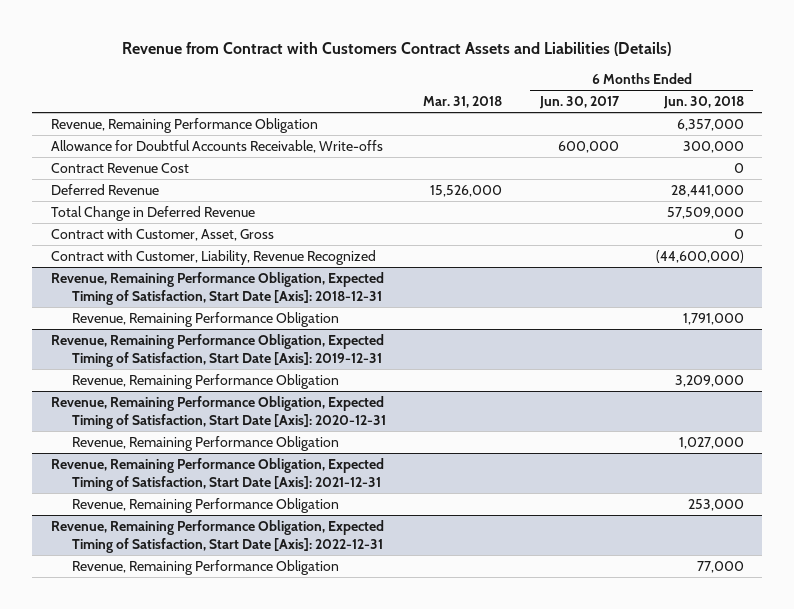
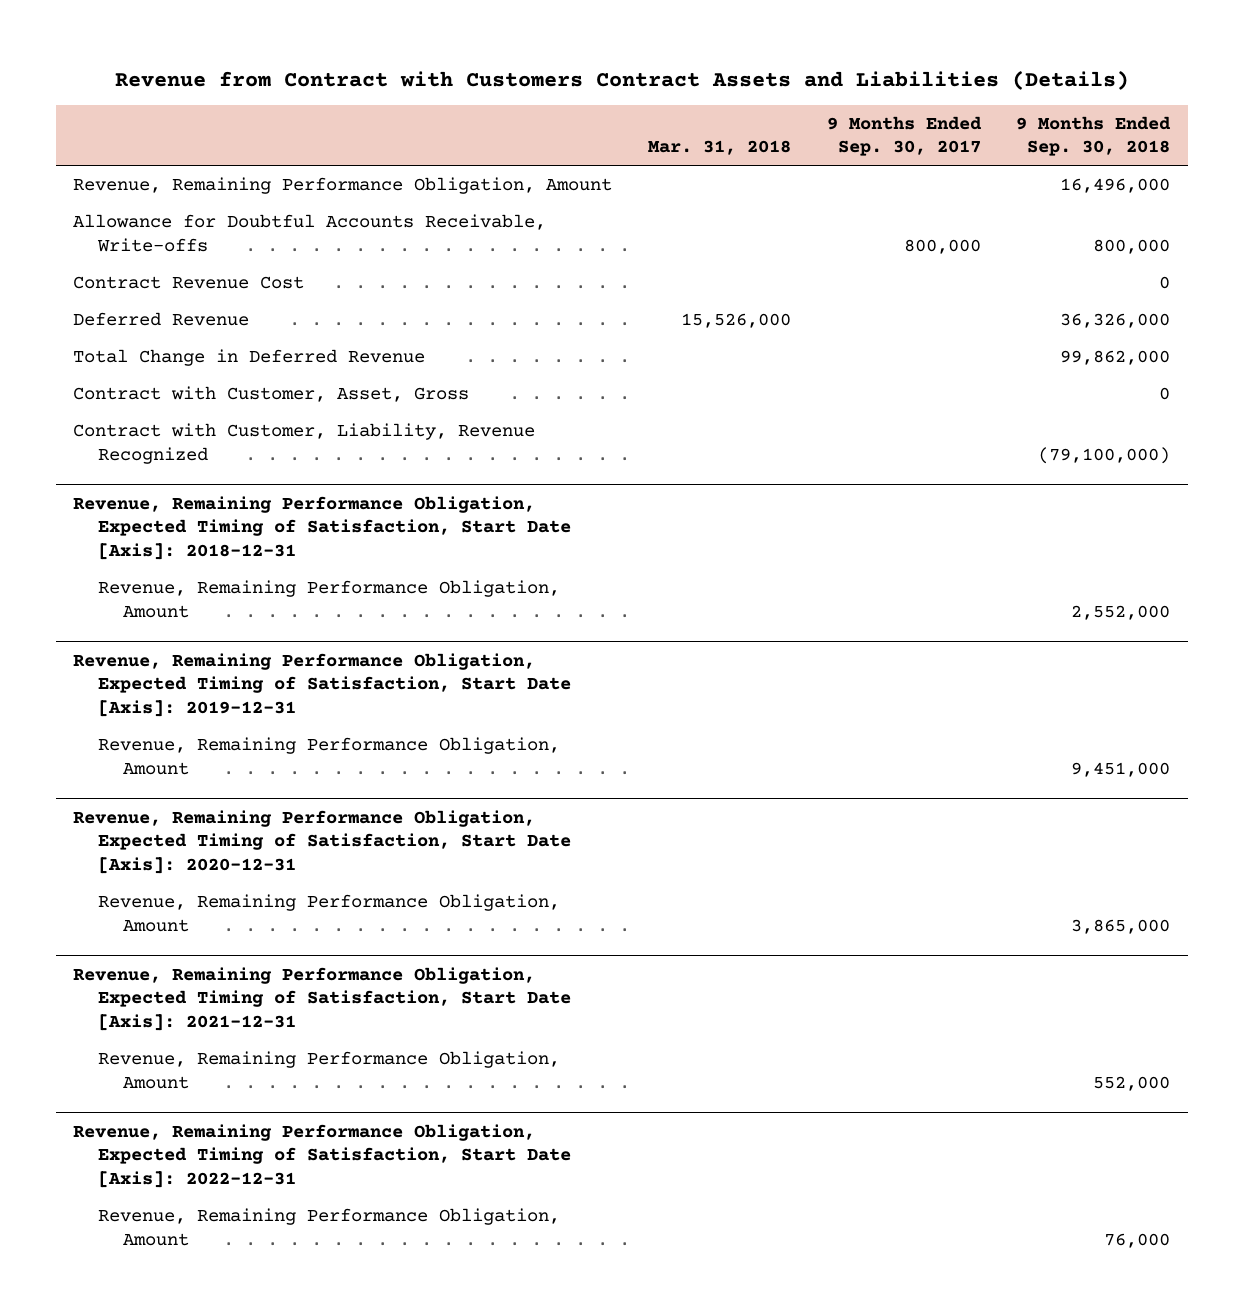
- | Mar. 31, 2018 | 6 Months Ended Jun. 30, 2017 | 6 Months Ended Jun. 30, 2018
+ | Mar. 31, 2018 | 9 Months Ended Sep. 30, 2017 | 9 Months Ended Sep. 30, 2018
- Revenue, Remaining Performance Obligation | | | 6,357,000
+ Revenue, Remaining Performance Obligation, Amount | | | 16,496,000
@ Revenue, Remaining Performance Obligation, Expected Timing of Satisfaction, Start Date [Axis]: 2018-12-31
- Revenue, Remaining Performance Obligation | | | 1,791,000
+ Revenue, Remaining Performance Obligation, Amount | | | 2,552,000
@ Revenue, Remaining Performance Obligation, Expected Timing of Satisfaction, Start Date [Axis]: 2019-12-31
- Revenue, Remaining Performance Obligation | | | 3,209,000
+ Revenue, Remaining Performance Obligation, Amount | | | 9,451,000
@ Revenue, Remaining Performance Obligation, Expected Timing of Satisfaction, Start Date [Axis]: 2020-12-31
- Revenue, Remaining Performance Obligation | | | 1,027,000
+ Revenue, Remaining Performance Obligation, Amount | | | 3,865,000
@ Revenue, Remaining Performance Obligation, Expected Timing of Satisfaction, Start Date [Axis]: 2021-12-31
- Revenue, Remaining Performance Obligation | | | 253,000
+ Revenue, Remaining Performance Obligation, Amount | | | 552,000
@ Revenue, Remaining Performance Obligation, Expected Timing of Satisfaction, Start Date [Axis]: 2022-12-31
- Revenue, Remaining Performance Obligation | | | 77,000
+ Revenue, Remaining Performance Obligation, Amount | | | 76,000

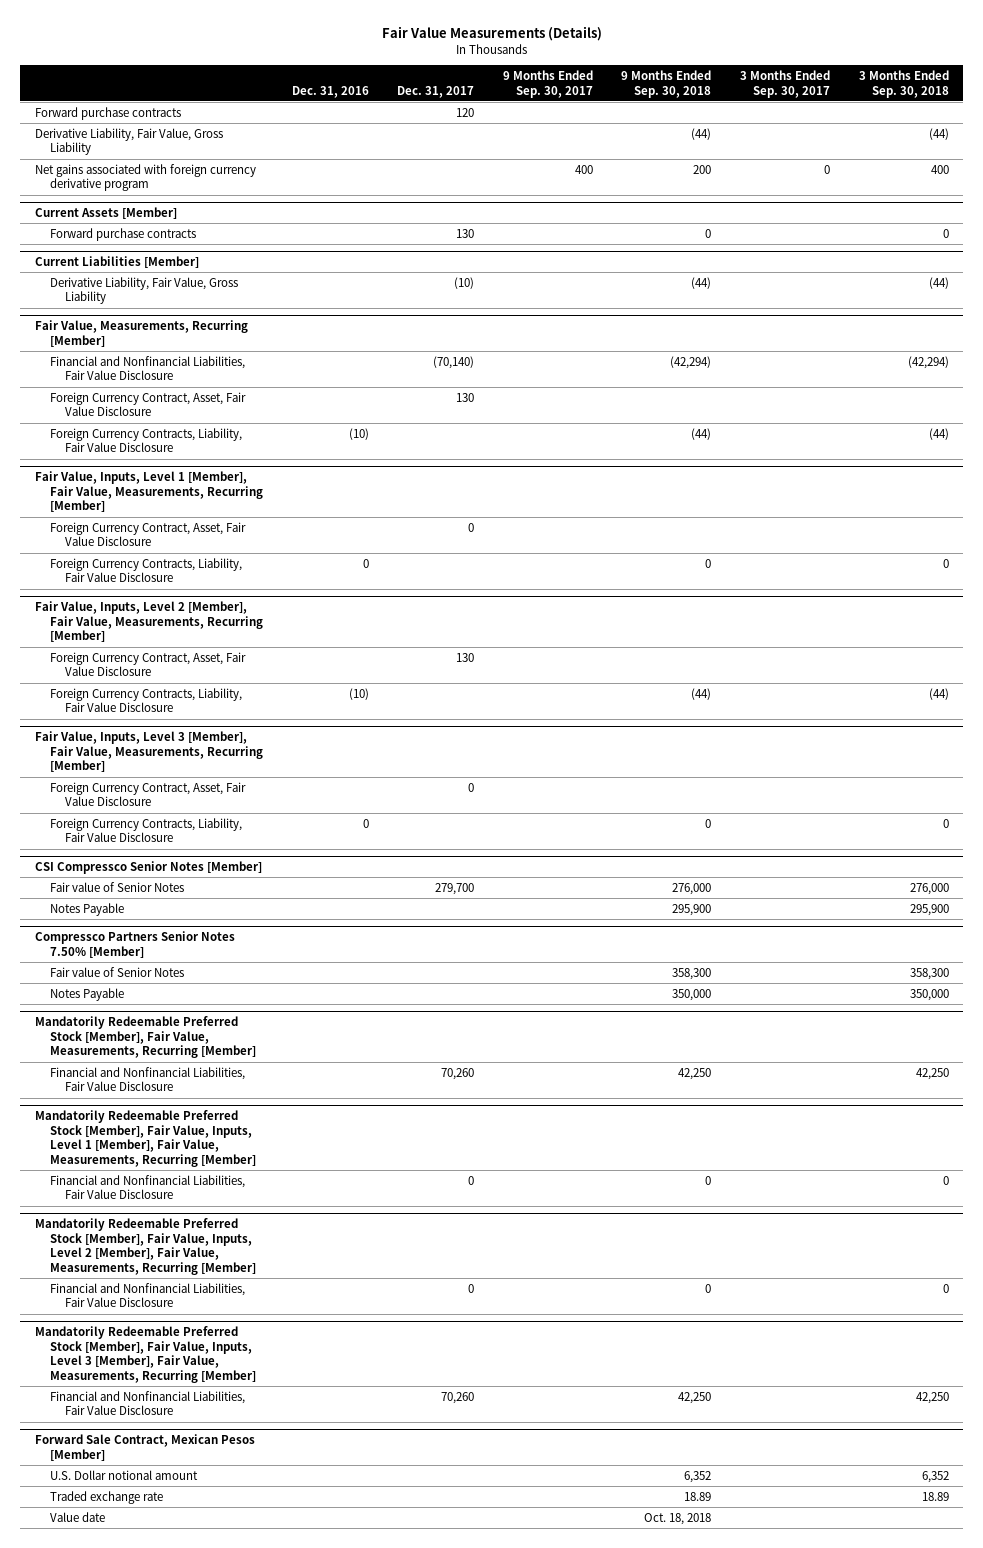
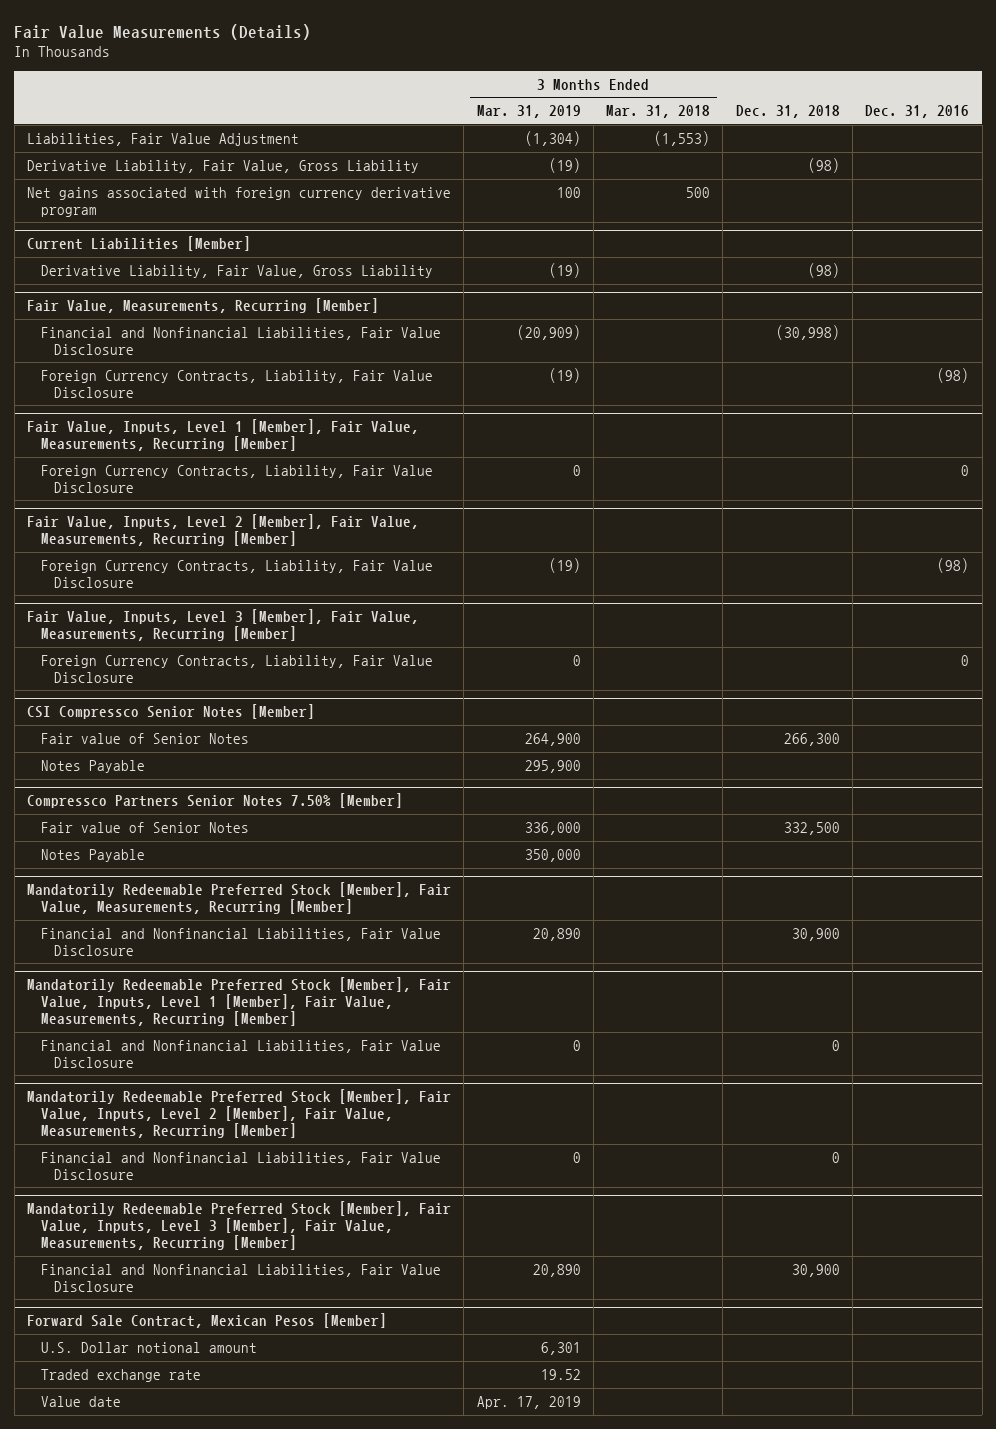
- | Dec. 31, 2016 | Dec. 31, 2017 | 9 Months Ended Sep. 30, 2017 | 9 Months Ended Sep. 30, 2018 | 3 Months Ended Sep. 30, 2017 | 3 Months Ended Sep. 30, 2018
+ | 3 Months Ended Mar. 31, 2019 | 3 Months Ended Mar. 31, 2018 | Dec. 31, 2018 | Dec. 31, 2016
- Forward purchase contracts | | 120 | | | |
+ Liabilities, Fair Value Adjustment | (1,304) | (1,553) | |
- Current Assets [Member]
- Forward purchase contracts | | 130 | | 0 | | 0
@ Fair Value, Measurements, Recurring [Member]
- Foreign Currency Contract, Asset, Fair Value Disclosure | | 130 | | | |
- Foreign Currency Contracts, Liability, Fair Value Disclosure | (10) | | | (44) | | (44)
+ Foreign Currency Contracts, Liability, Fair Value Disclosure | (19) | | | (98)
@ Fair Value, Inputs, Level 1 [Member], Fair Value, Measurements, Recurring [Member]
- Foreign Currency Contract, Asset, Fair Value Disclosure | | 0 | | | |
@ Fair Value, Inputs, Level 2 [Member], Fair Value, Measurements, Recurring [Member]
- Foreign Currency Contract, Asset, Fair Value Disclosure | | 130 | | | |
- Foreign Currency Contracts, Liability, Fair Value Disclosure | (10) | | | (44) | | (44)
+ Foreign Currency Contracts, Liability, Fair Value Disclosure | (19) | | | (98)
@ Fair Value, Inputs, Level 3 [Member], Fair Value, Measurements, Recurring [Member]
- Foreign Currency Contract, Asset, Fair Value Disclosure | | 0 | | | |

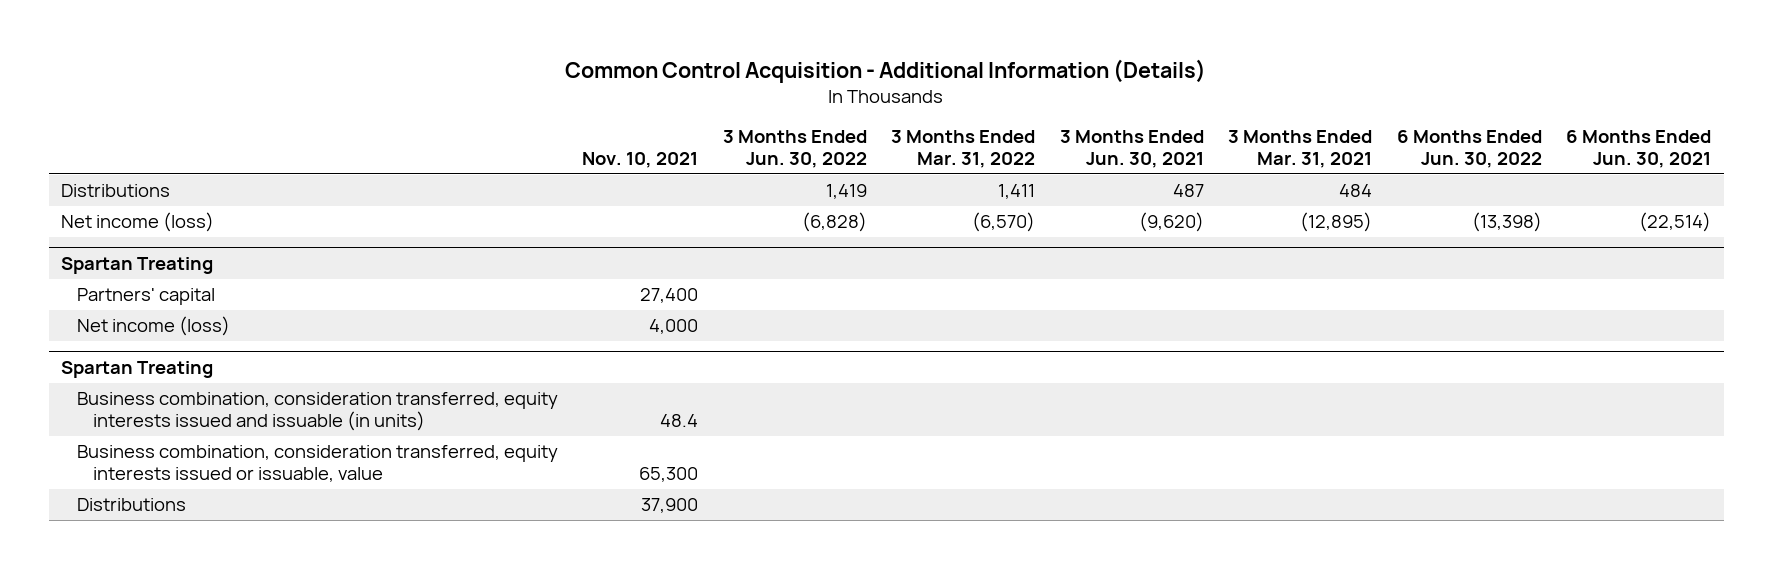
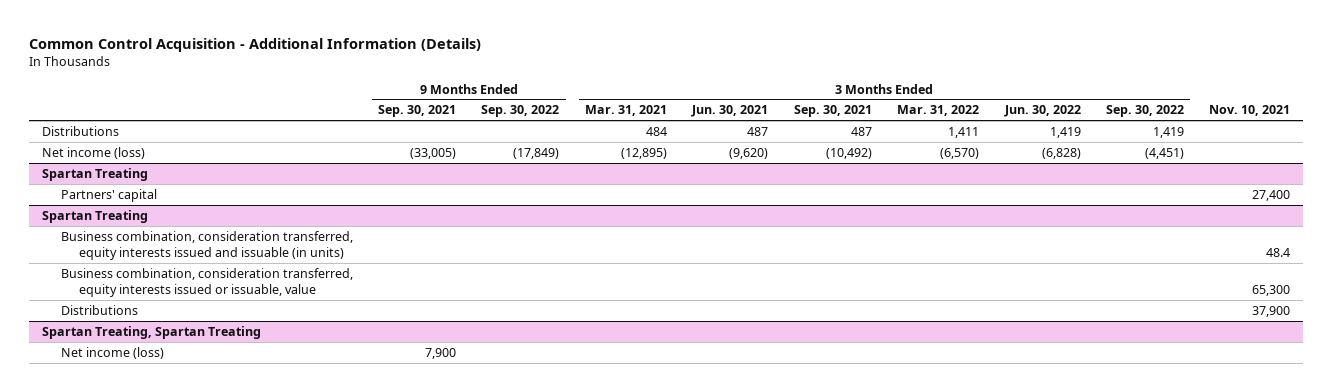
- | Nov. 10, 2021 | 3 Months Ended Jun. 30, 2022 | 3 Months Ended Mar. 31, 2022 | 3 Months Ended Jun. 30, 2021 | 3 Months Ended Mar. 31, 2021 | 6 Months Ended Jun. 30, 2022 | 6 Months Ended Jun. 30, 2021
+ | 9 Months Ended Sep. 30, 2021 | 9 Months Ended Sep. 30, 2022 | 3 Months Ended Mar. 31, 2021 | 3 Months Ended Jun. 30, 2021 | 3 Months Ended Sep. 30, 2021 | 3 Months Ended Mar. 31, 2022 | 3 Months Ended Jun. 30, 2022 | 3 Months Ended Sep. 30, 2022 | Nov. 10, 2021
@ Spartan Treating
- Net income (loss) | 4,000 | | | | | |
+ Spartan Treating, Spartan Treating
+ Net income (loss) | 7,900 | | | | | | | |

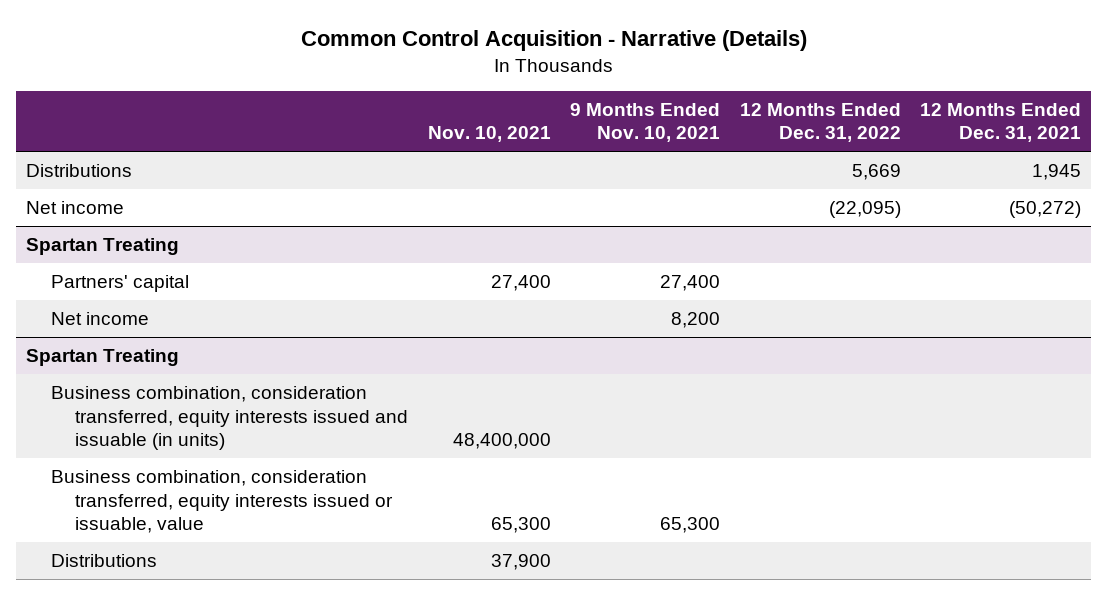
- Common Control Acquisition - Additional Information (Details)
+ Common Control Acquisition - Narrative (Details)
- | 9 Months Ended Sep. 30, 2021 | 9 Months Ended Sep. 30, 2022 | 3 Months Ended Mar. 31, 2021 | 3 Months Ended Jun. 30, 2021 | 3 Months Ended Sep. 30, 2021 | 3 Months Ended Mar. 31, 2022 | 3 Months Ended Jun. 30, 2022 | 3 Months Ended Sep. 30, 2022 | Nov. 10, 2021
+ | Nov. 10, 2021 | 9 Months Ended Nov. 10, 2021 | 12 Months Ended Dec. 31, 2022 | 12 Months Ended Dec. 31, 2021
- Net income (loss) | (33,005) | (17,849) | (12,895) | (9,620) | (10,492) | (6,570) | (6,828) | (4,451) |
+ Net income | | | (22,095) | (50,272)
@ Spartan Treating
+ Net income | | 8,200 | |
- Business combination, consideration transferred, equity interests issued and issuable (in units) | | | | | | | | | 48.4
+ Business combination, consideration transferred, equity interests issued and issuable (in units) | 48,400,000 | | |
- Spartan Treating, Spartan Treating
- Net income (loss) | 7,900 | | | | | | | |

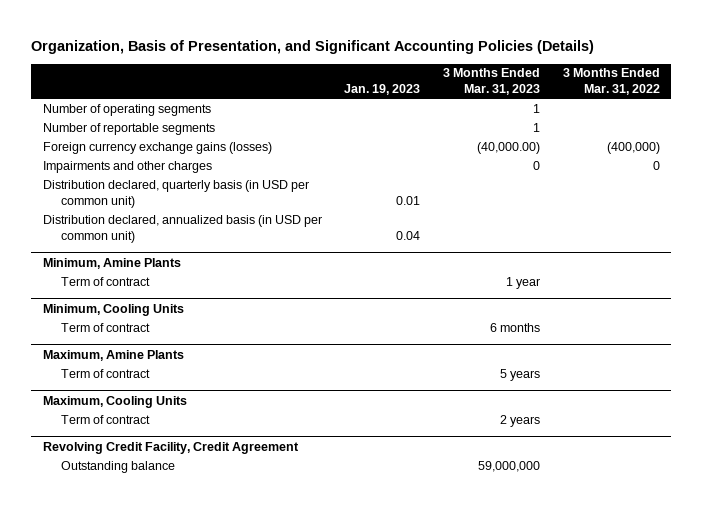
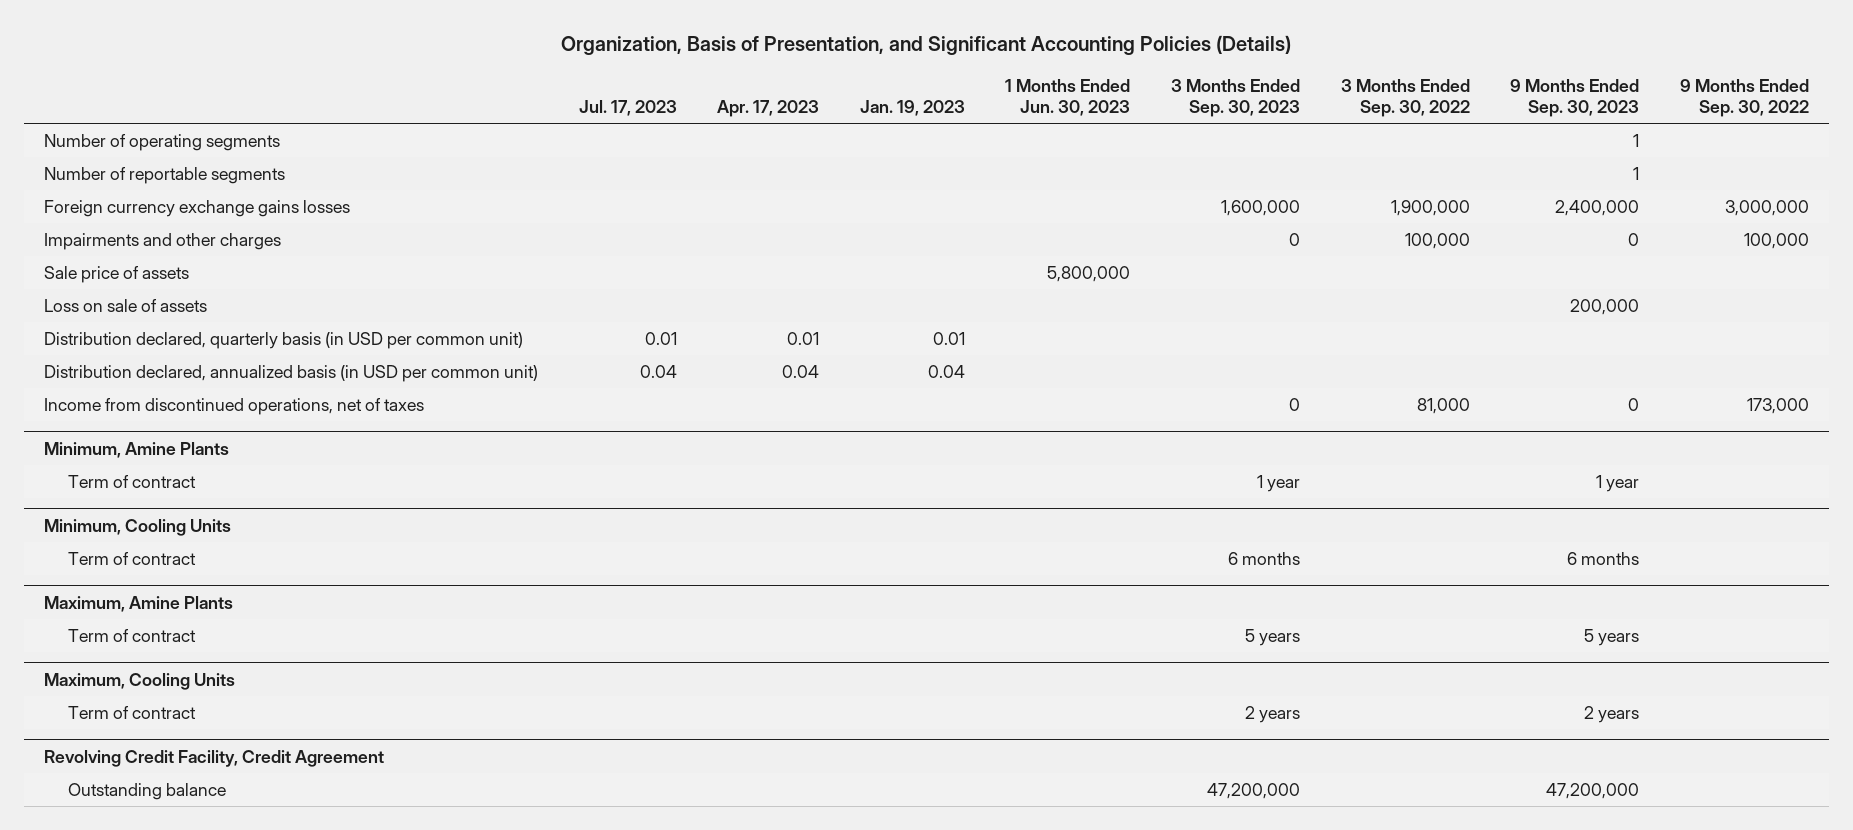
- | Jan. 19, 2023 | 3 Months Ended Mar. 31, 2023 | 3 Months Ended Mar. 31, 2022
+ | Jul. 17, 2023 | Apr. 17, 2023 | Jan. 19, 2023 | 1 Months Ended Jun. 30, 2023 | 3 Months Ended Sep. 30, 2023 | 3 Months Ended Sep. 30, 2022 | 9 Months Ended Sep. 30, 2023 | 9 Months Ended Sep. 30, 2022
- Foreign currency exchange gains (losses) | | (40,000.00) | (400,000)
+ Foreign currency exchange gains losses | | | | | 1,600,000 | 1,900,000 | 2,400,000 | 3,000,000
+ Sale price of assets | | | | 5,800,000 | | | |
+ Loss on sale of assets | | | | | | | 200,000 |
+ Income from discontinued operations, net of taxes | | | | | 0 | 81,000 | 0 | 173,000

